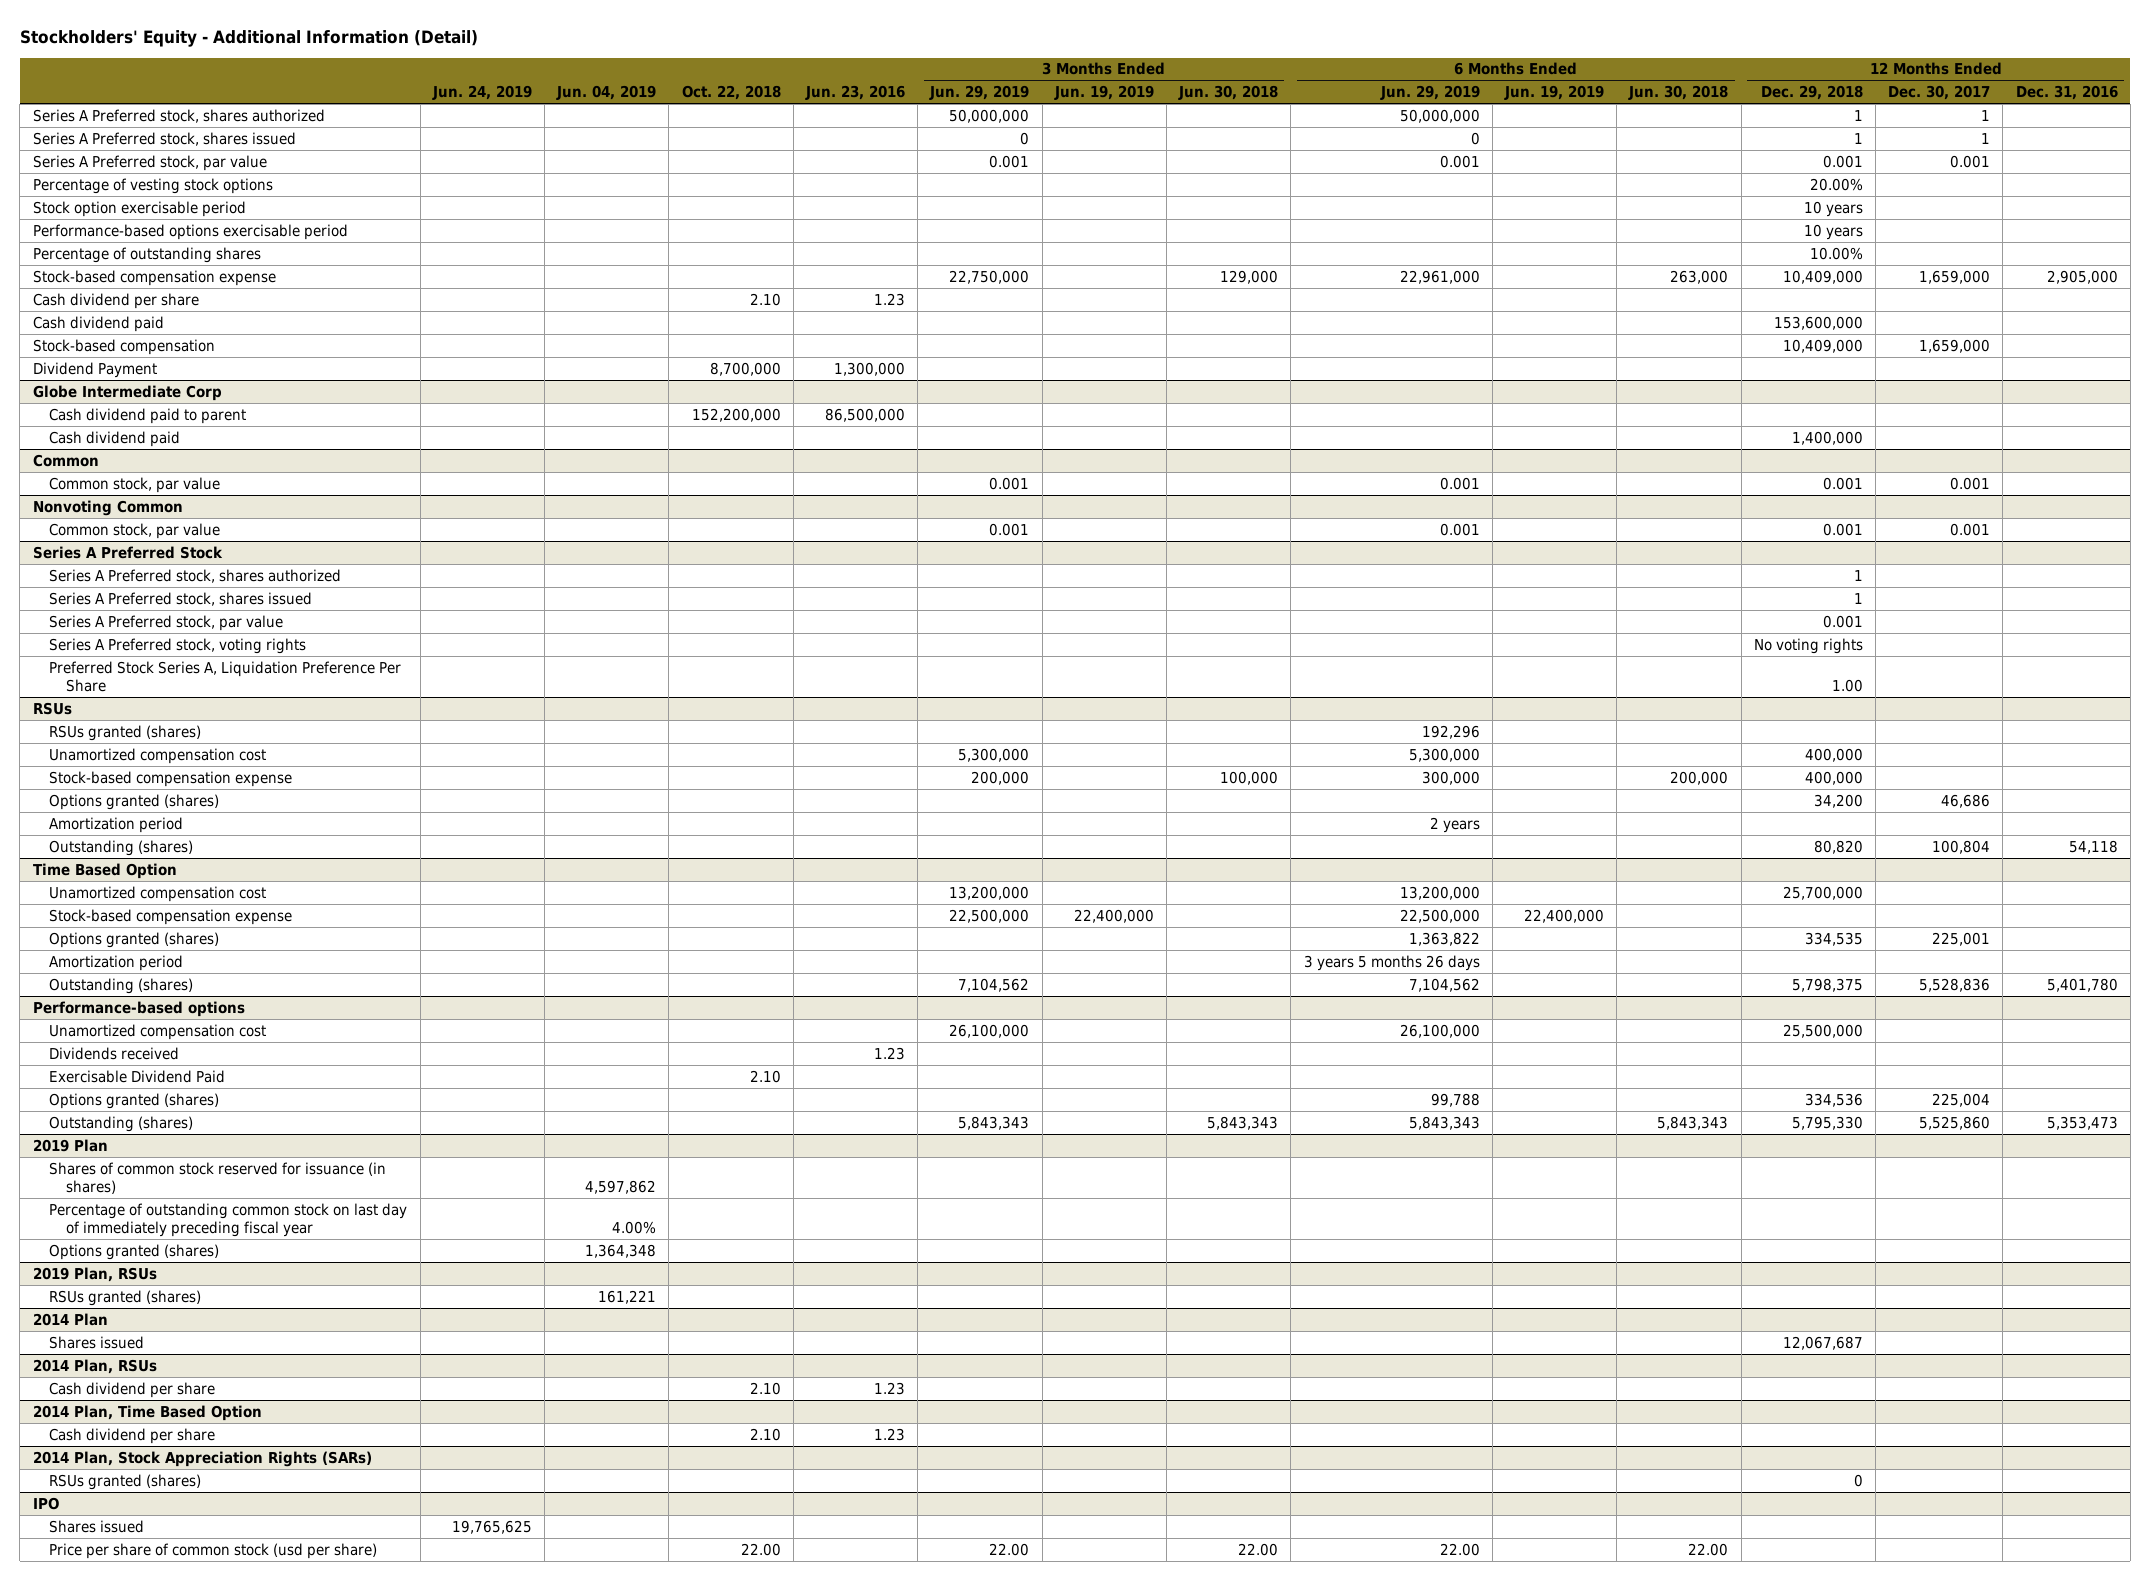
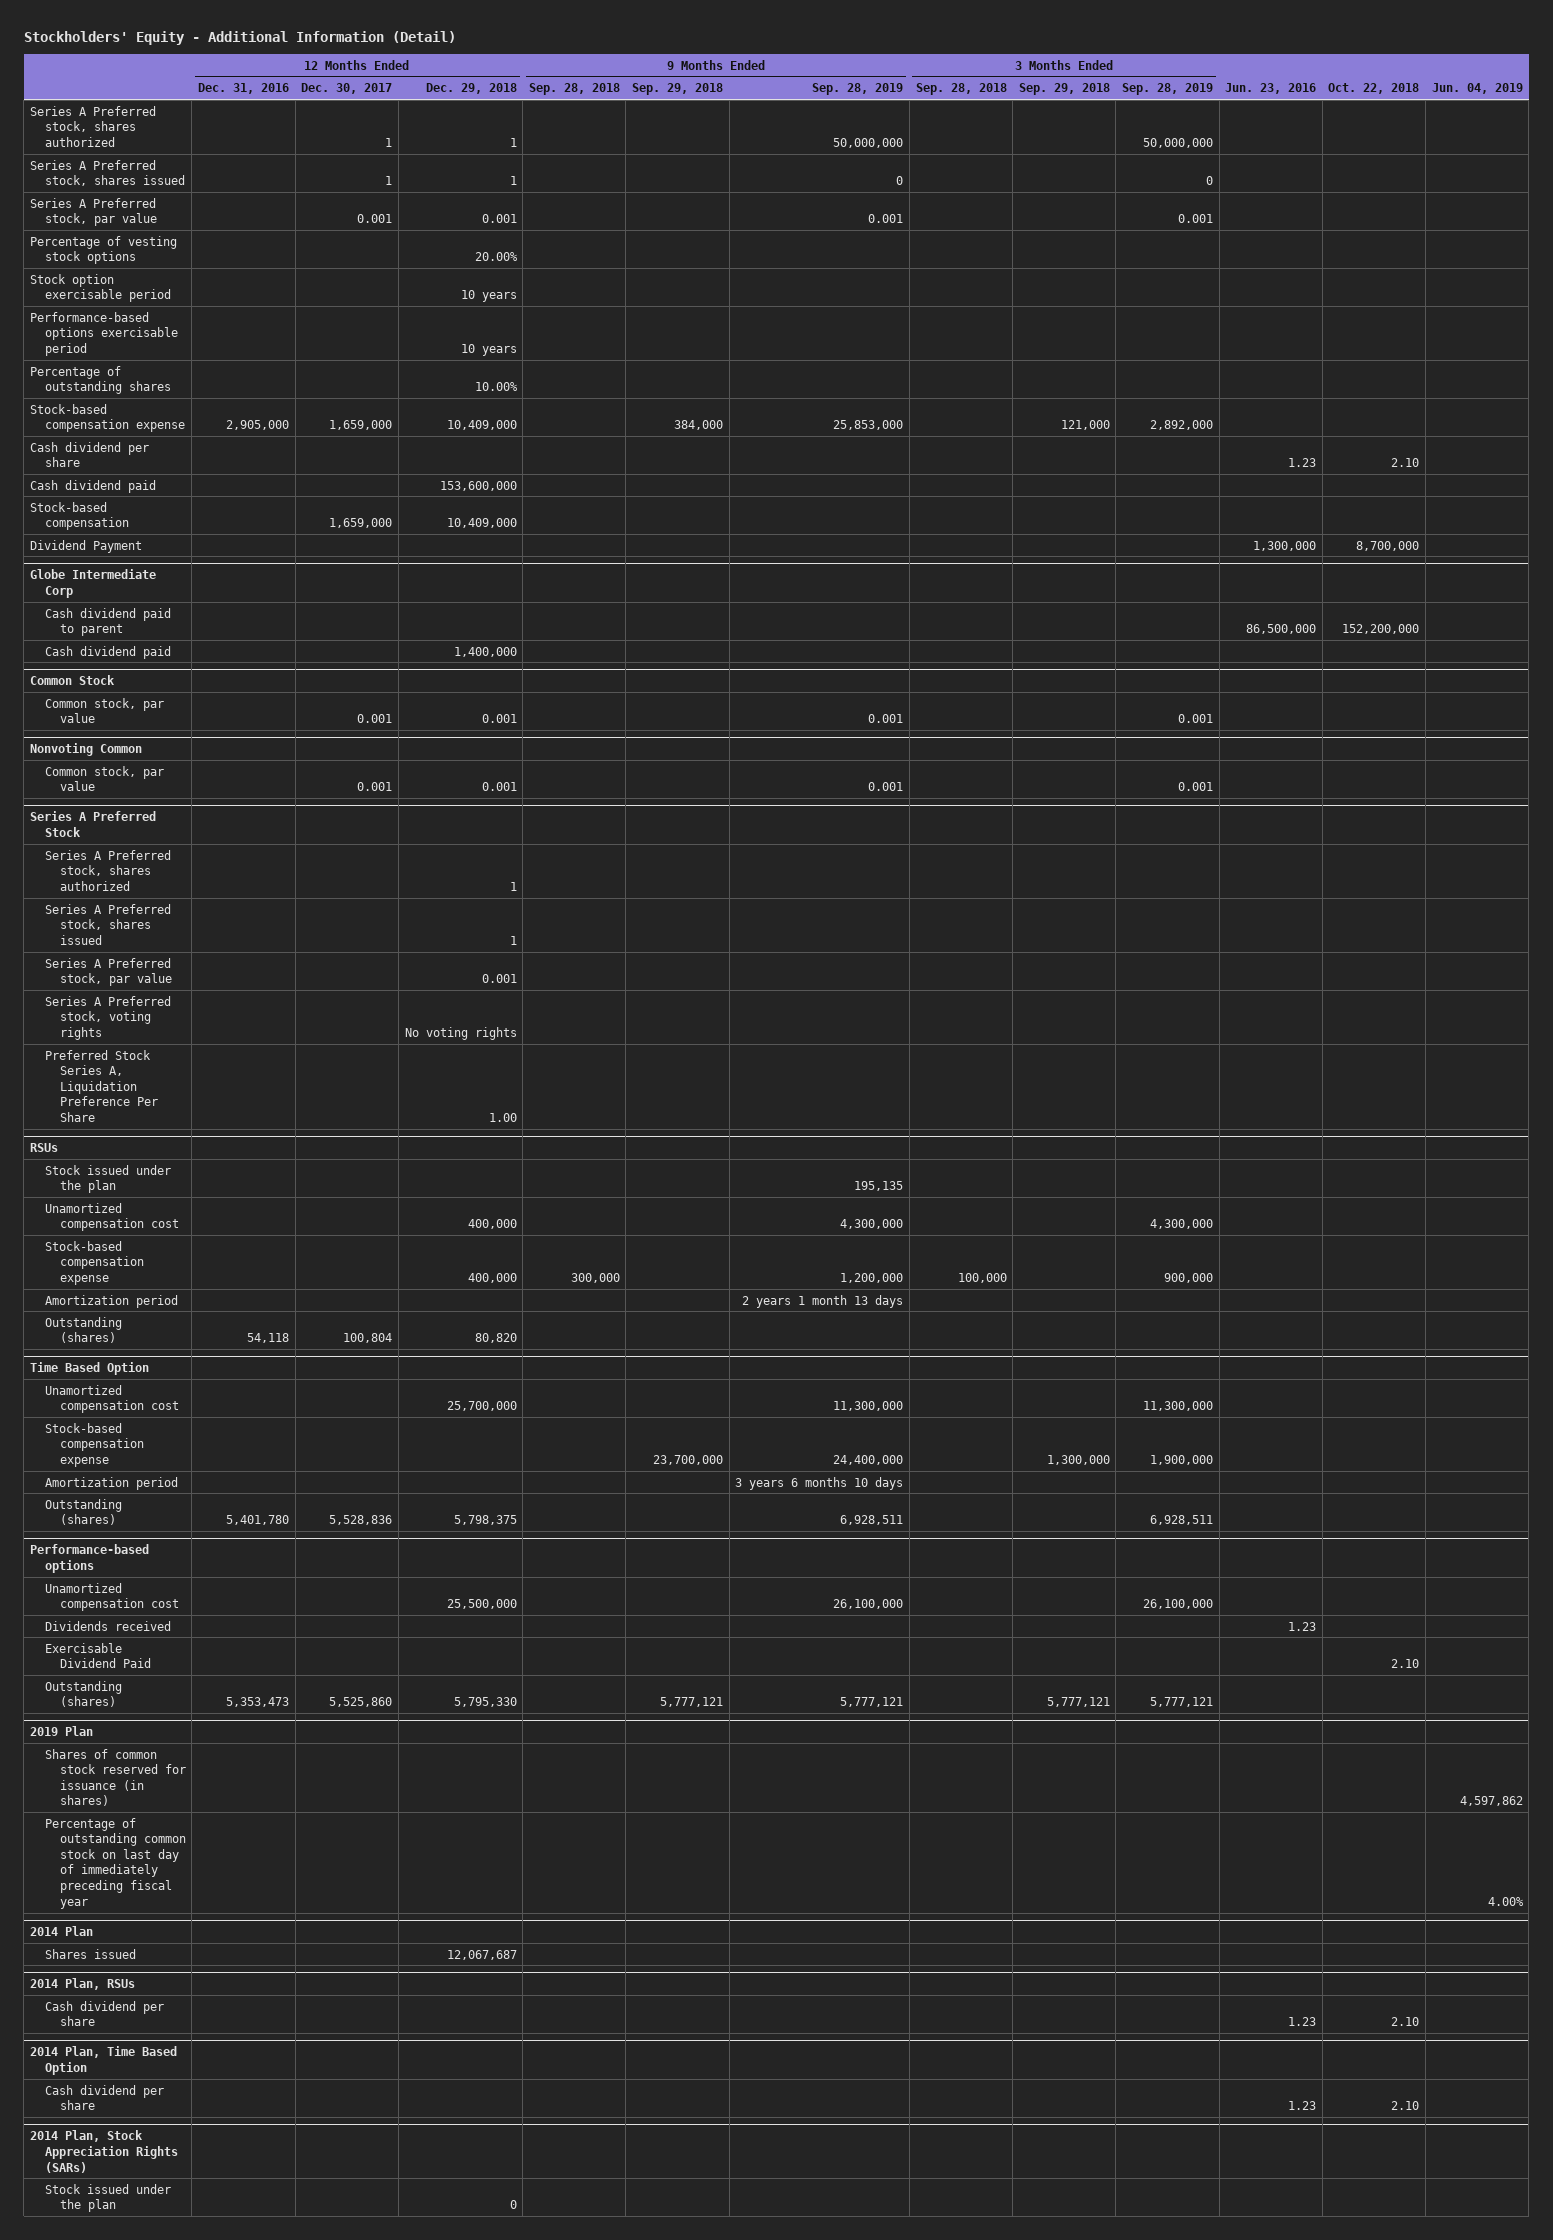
- | Jun. 24, 2019 | Jun. 04, 2019 | Oct. 22, 2018 | Jun. 23, 2016 | 3 Months Ended Jun. 29, 2019 | 3 Months Ended Jun. 19, 2019 | 3 Months Ended Jun. 30, 2018 | 6 Months Ended Jun. 29, 2019 | 6 Months Ended Jun. 19, 2019 | 6 Months Ended Jun. 30, 2018 | 12 Months Ended Dec. 29, 2018 | 12 Months Ended Dec. 30, 2017 | 12 Months Ended Dec. 31, 2016
+ | 12 Months Ended Dec. 31, 2016 | 12 Months Ended Dec. 30, 2017 | 12 Months Ended Dec. 29, 2018 | 9 Months Ended Sep. 28, 2018 | 9 Months Ended Sep. 29, 2018 | 9 Months Ended Sep. 28, 2019 | 3 Months Ended Sep. 28, 2018 | 3 Months Ended Sep. 29, 2018 | 3 Months Ended Sep. 28, 2019 | Jun. 23, 2016 | Oct. 22, 2018 | Jun. 04, 2019
- Common
+ Common Stock
@ RSUs
- RSUs granted (shares) | | | | | | | | 192,296 | | | | |
+ Stock issued under the plan | | | | | | 195,135 | | | | | |
- Options granted (shares) | | | | | | | | | | | 34,200 | 46,686 |
@ Time Based Option
- Options granted (shares) | | | | | | | | 1,363,822 | | | 334,535 | 225,001 |
@ Performance-based options
- Options granted (shares) | | | | | | | | 99,788 | | | 334,536 | 225,004 |
@ 2019 Plan
- Options granted (shares) | | 1,364,348 | | | | | | | | | | |
- 2019 Plan, RSUs
- RSUs granted (shares) | | 161,221 | | | | | | | | | | |
@ 2014 Plan, Stock Appreciation Rights (SARs)
- RSUs granted (shares) | | | | | | | | | | | 0 | |
- IPO
- Shares issued | 19,765,625 | | | | | | | | | | | |
- Price per share of common stock (usd per share) | | | 22.00 | | 22.00 | | 22.00 | 22.00 | | 22.00 | | |
@ 2014 Plan, Stock Appreciation Rights (SARs)
+ Stock issued under the plan | | | 0 | | | | | | | | |

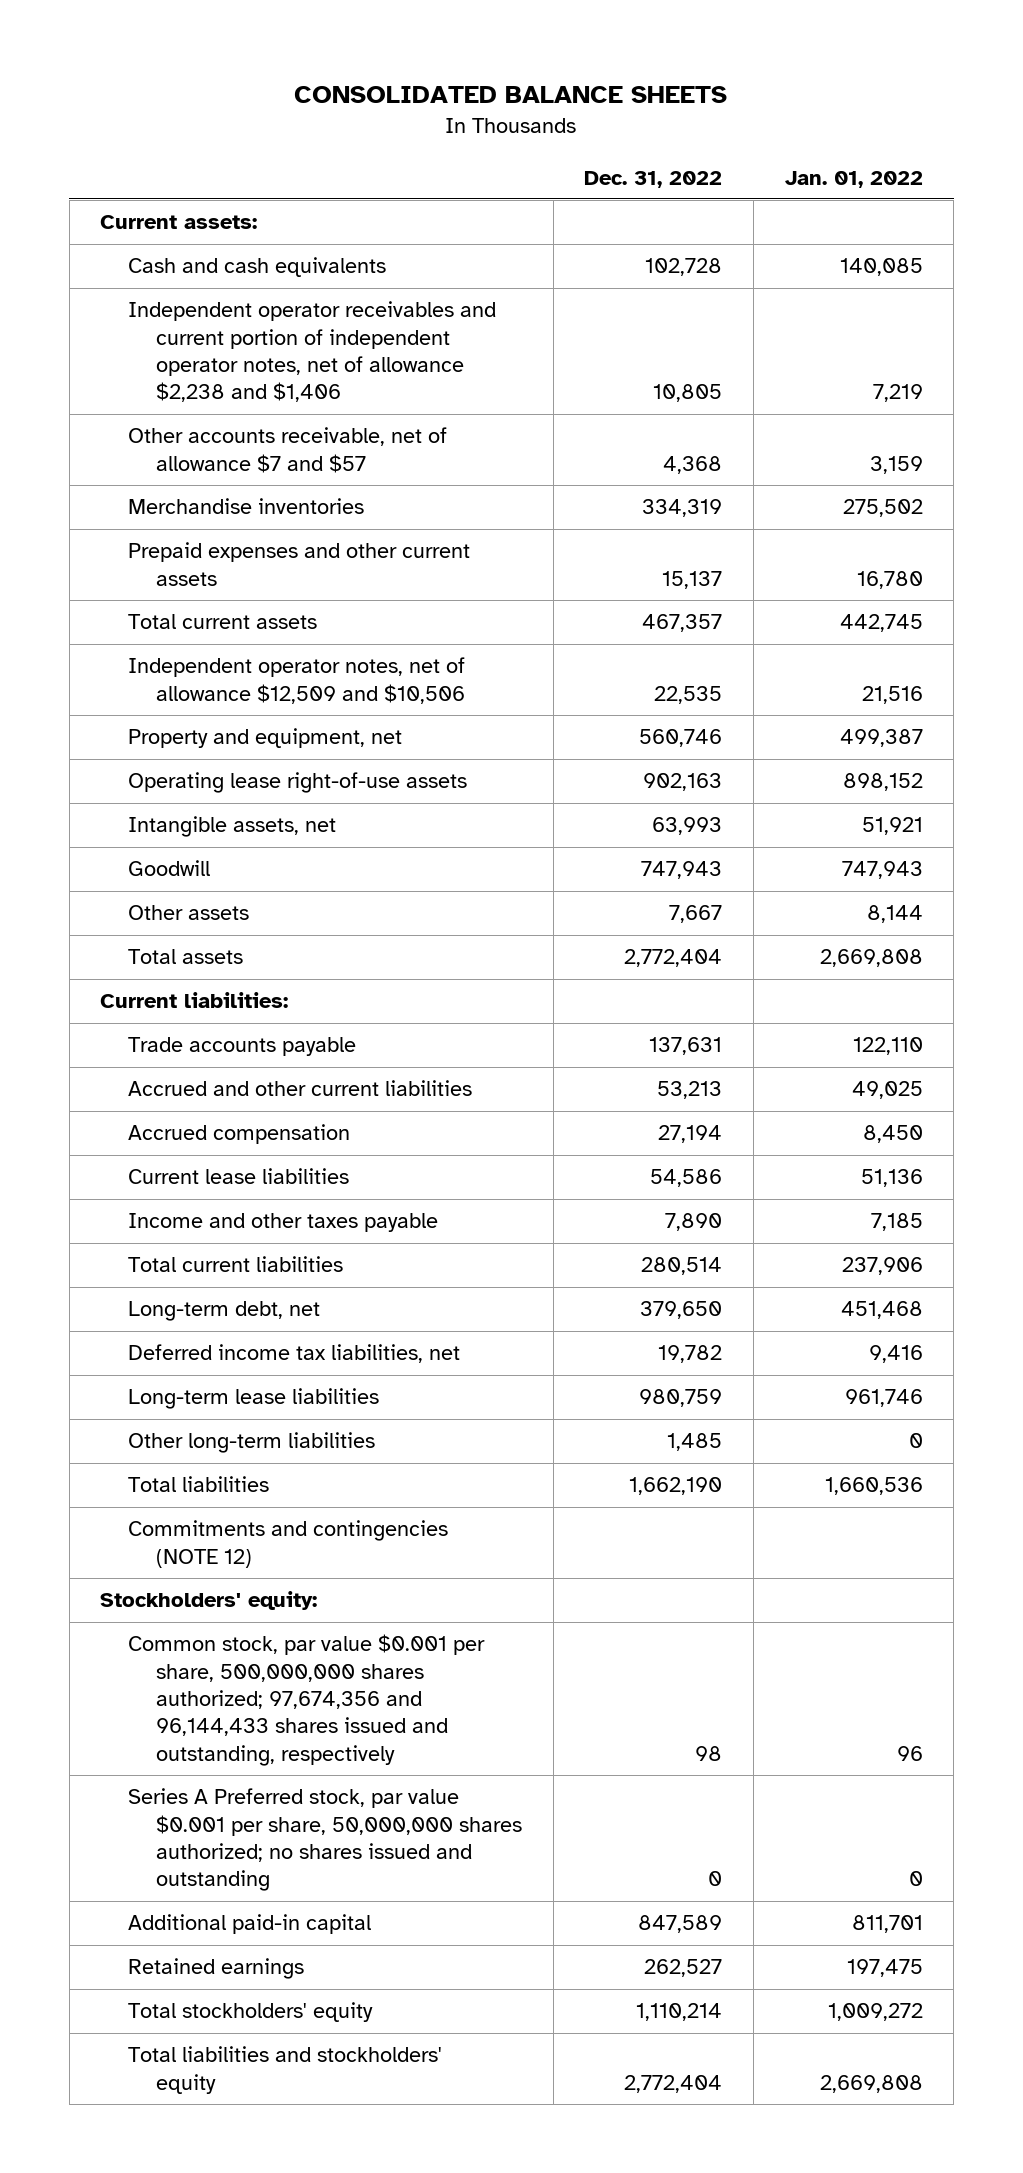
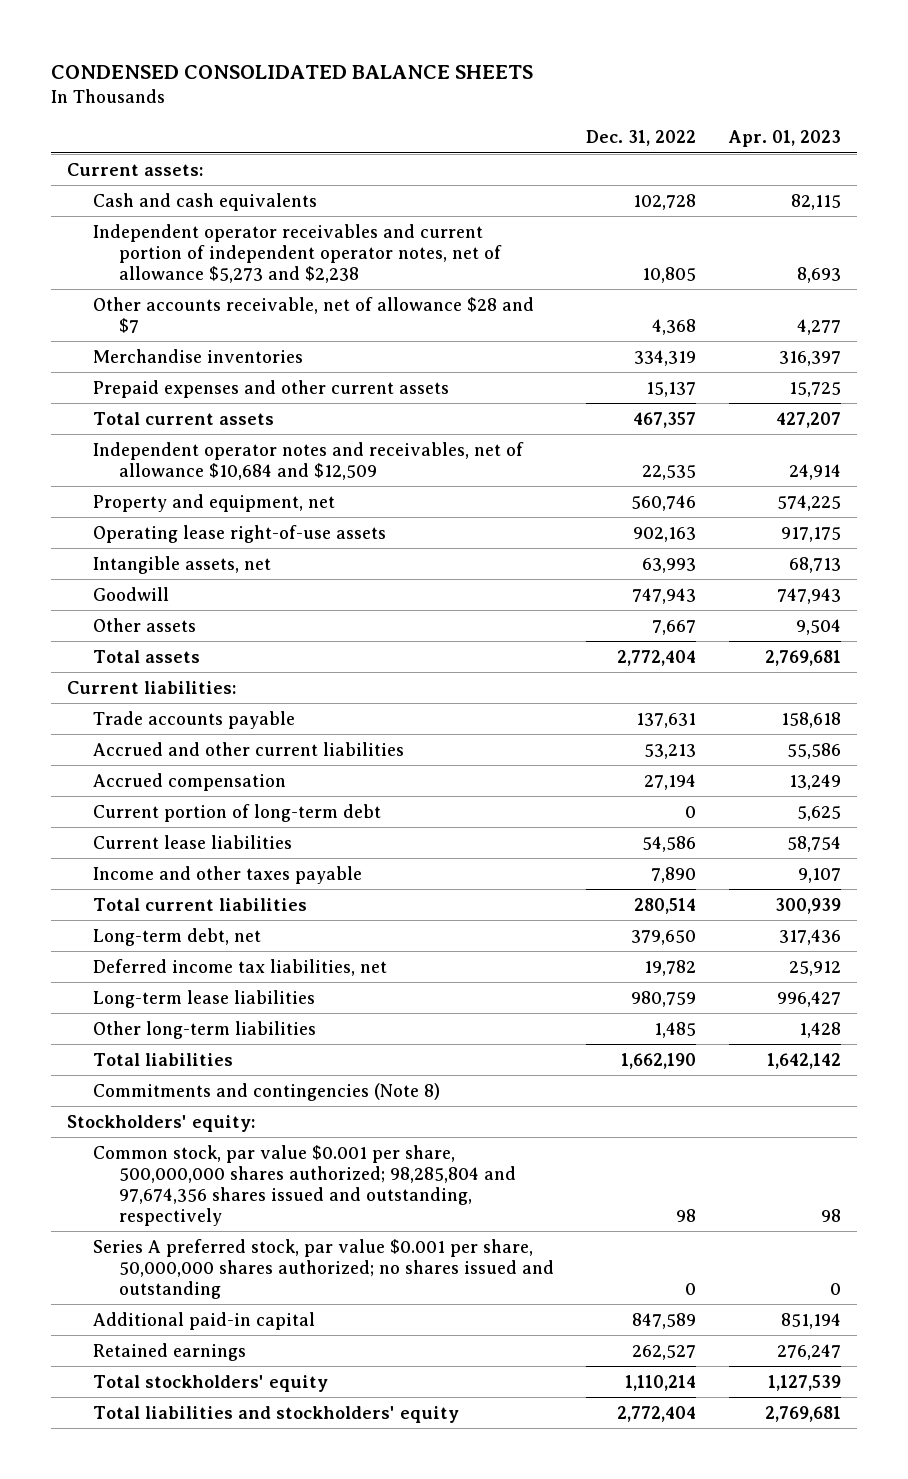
- CONSOLIDATED BALANCE SHEETS
+ CONDENSED CONSOLIDATED BALANCE SHEETS
- | Dec. 31, 2022 | Jan. 01, 2022
+ | Dec. 31, 2022 | Apr. 01, 2023
- Independent operator receivables and current portion of independent operator notes, net of allowance $2,238 and $1,406 | 10,805 | 7,219
- Other accounts receivable, net of allowance $7 and $57 | 4,368 | 3,159
+ Independent operator receivables and current portion of independent operator notes, net of allowance $5,273 and $2,238 | 10,805 | 8,693
+ Other accounts receivable, net of allowance $28 and $7 | 4,368 | 4,277
- Independent operator notes, net of allowance $12,509 and $10,506 | 22,535 | 21,516
+ Independent operator notes and receivables, net of allowance $10,684 and $12,509 | 22,535 | 24,914
+ Current portion of long-term debt | 0 | 5,625
- Commitments and contingencies (NOTE 12)
+ Commitments and contingencies (Note 8)
- Common stock, par value $0.001 per share, 500,000,000 shares authorized; 97,674,356 and 96,144,433 shares issued and outstanding, respectively | 98 | 96
- Series A Preferred stock, par value $0.001 per share, 50,000,000 shares authorized; no shares issued and outstanding | 0 | 0
+ Common stock, par value $0.001 per share, 500,000,000 shares authorized; 98,285,804 and 97,674,356 shares issued and outstanding, respectively | 98 | 98
+ Series A preferred stock, par value $0.001 per share, 50,000,000 shares authorized; no shares issued and outstanding | 0 | 0

